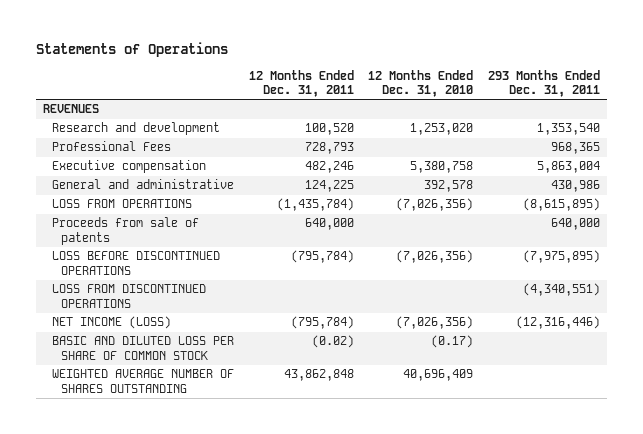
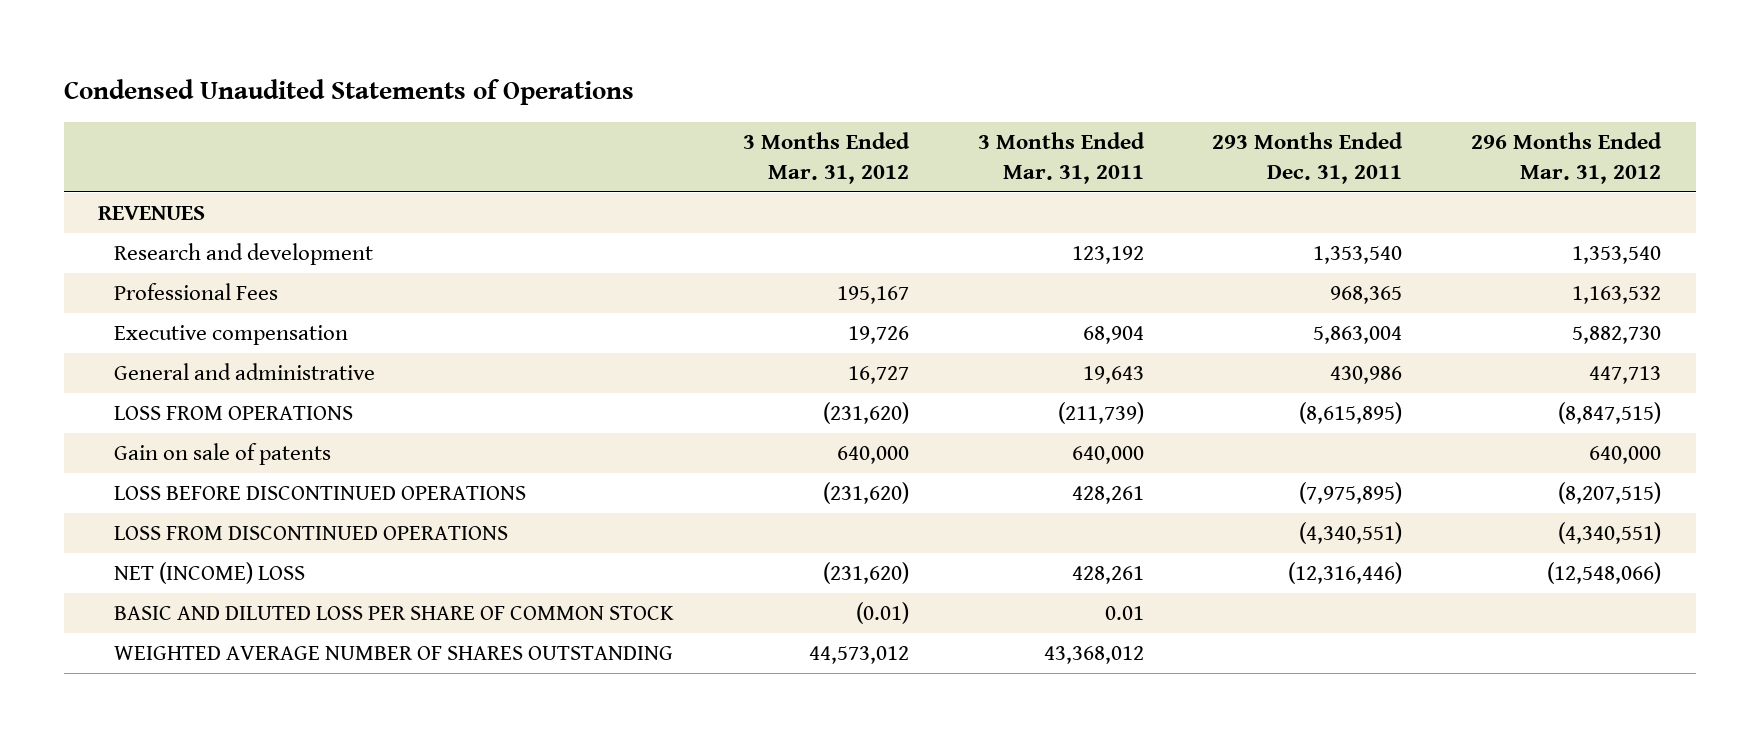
- Statements of Operations
+ Condensed Unaudited Statements of Operations
- | 12 Months Ended Dec. 31, 2011 | 12 Months Ended Dec. 31, 2010 | 293 Months Ended Dec. 31, 2011
+ | 3 Months Ended Mar. 31, 2012 | 3 Months Ended Mar. 31, 2011 | 293 Months Ended Dec. 31, 2011 | 296 Months Ended Mar. 31, 2012
- Proceeds from sale of patents | 640,000 | | 640,000
+ Gain on sale of patents | 640,000 | 640,000 | | 640,000
- NET INCOME (LOSS) | (795,784) | (7,026,356) | (12,316,446)
+ NET (INCOME) LOSS | (231,620) | 428,261 | (12,316,446) | (12,548,066)

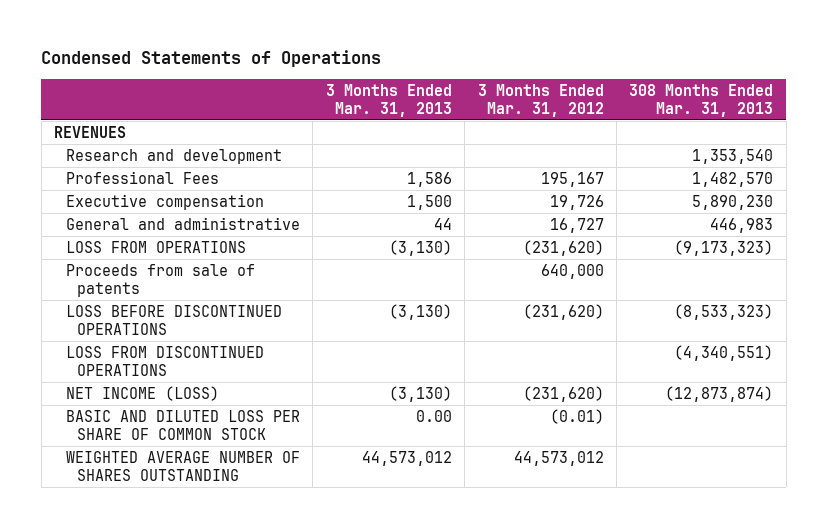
- Condensed Unaudited Statements of Operations
+ Condensed Statements of Operations
- | 3 Months Ended Mar. 31, 2012 | 3 Months Ended Mar. 31, 2011 | 293 Months Ended Dec. 31, 2011 | 296 Months Ended Mar. 31, 2012
+ | 3 Months Ended Mar. 31, 2013 | 3 Months Ended Mar. 31, 2012 | 308 Months Ended Mar. 31, 2013
- Gain on sale of patents | 640,000 | 640,000 | | 640,000
+ Proceeds from sale of patents | | 640,000 |
- NET (INCOME) LOSS | (231,620) | 428,261 | (12,316,446) | (12,548,066)
+ NET INCOME (LOSS) | (3,130) | (231,620) | (12,873,874)

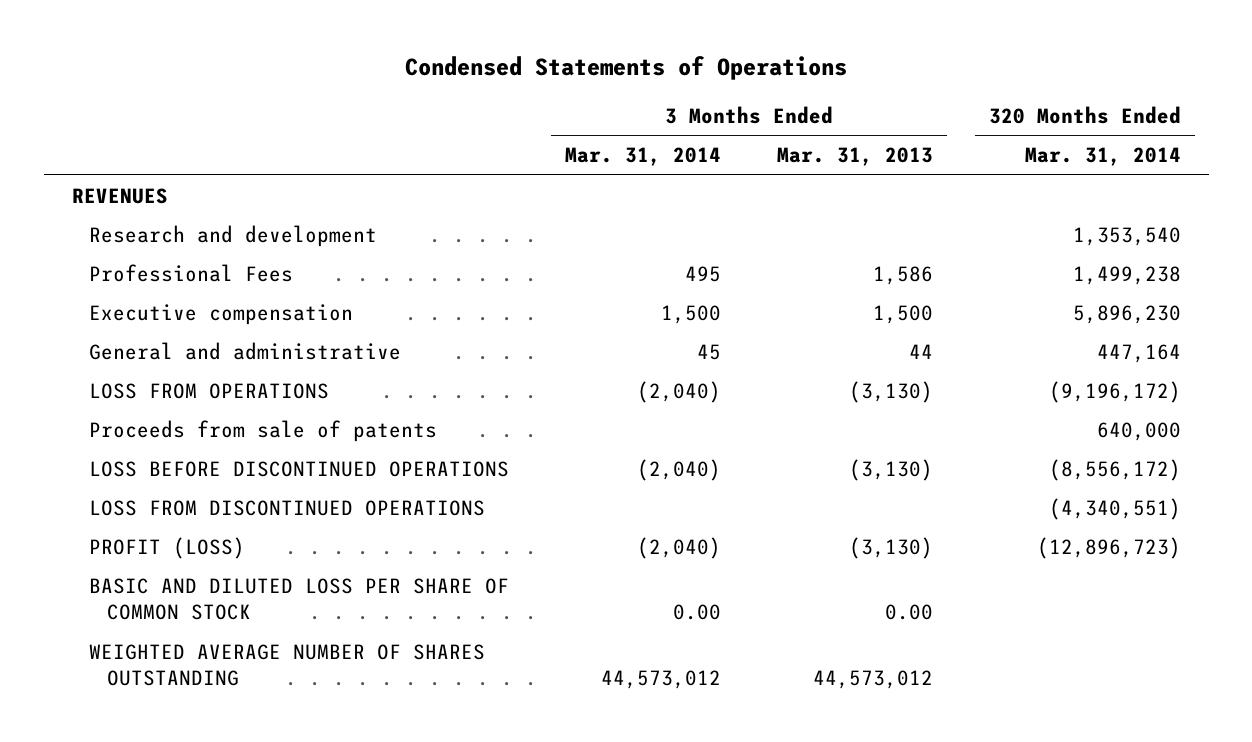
- | 3 Months Ended Mar. 31, 2013 | 3 Months Ended Mar. 31, 2012 | 308 Months Ended Mar. 31, 2013
+ | 3 Months Ended Mar. 31, 2014 | 3 Months Ended Mar. 31, 2013 | 320 Months Ended Mar. 31, 2014
- NET INCOME (LOSS) | (3,130) | (231,620) | (12,873,874)
+ PROFIT (LOSS) | (2,040) | (3,130) | (12,896,723)

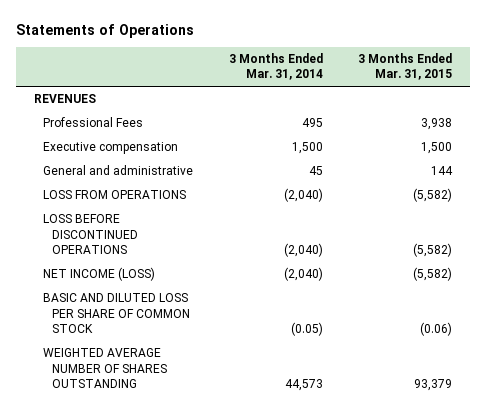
- Condensed Statements of Operations
+ Statements of Operations
- | 3 Months Ended Mar. 31, 2014 | 3 Months Ended Mar. 31, 2013 | 320 Months Ended Mar. 31, 2014
+ | 3 Months Ended Mar. 31, 2014 | 3 Months Ended Mar. 31, 2015
- Research and development | | | 1,353,540
- Proceeds from sale of patents | | | 640,000
- LOSS FROM DISCONTINUED OPERATIONS | | | (4,340,551)
- PROFIT (LOSS) | (2,040) | (3,130) | (12,896,723)
- BASIC AND DILUTED LOSS PER SHARE OF COMMON STOCK | 0.00 | 0.00 |
- WEIGHTED AVERAGE NUMBER OF SHARES OUTSTANDING | 44,573,012 | 44,573,012 |
+ NET INCOME (LOSS) | (2,040) | (5,582)
+ BASIC AND DILUTED LOSS PER SHARE OF COMMON STOCK | (0.05) | (0.06)
+ WEIGHTED AVERAGE NUMBER OF SHARES OUTSTANDING | 44,573 | 93,379

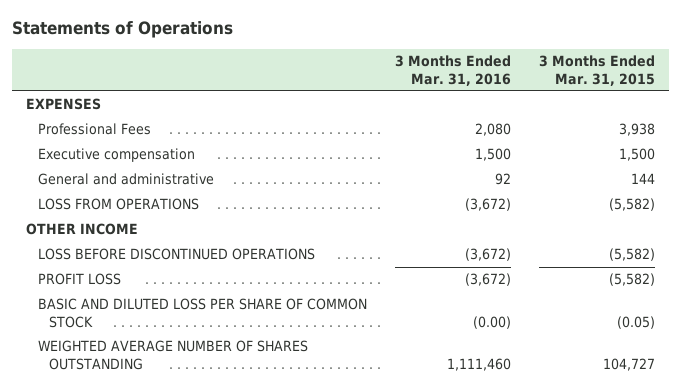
- | 3 Months Ended Mar. 31, 2014 | 3 Months Ended Mar. 31, 2015
+ | 3 Months Ended Mar. 31, 2016 | 3 Months Ended Mar. 31, 2015
- REVENUES
+ EXPENSES
+ OTHER INCOME
- NET INCOME (LOSS) | (2,040) | (5,582)
- BASIC AND DILUTED LOSS PER SHARE OF COMMON STOCK | (0.05) | (0.06)
- WEIGHTED AVERAGE NUMBER OF SHARES OUTSTANDING | 44,573 | 93,379
+ PROFIT LOSS | (3,672) | (5,582)
+ BASIC AND DILUTED LOSS PER SHARE OF COMMON STOCK | (0.00) | (0.05)
+ WEIGHTED AVERAGE NUMBER OF SHARES OUTSTANDING | 1,111,460 | 104,727

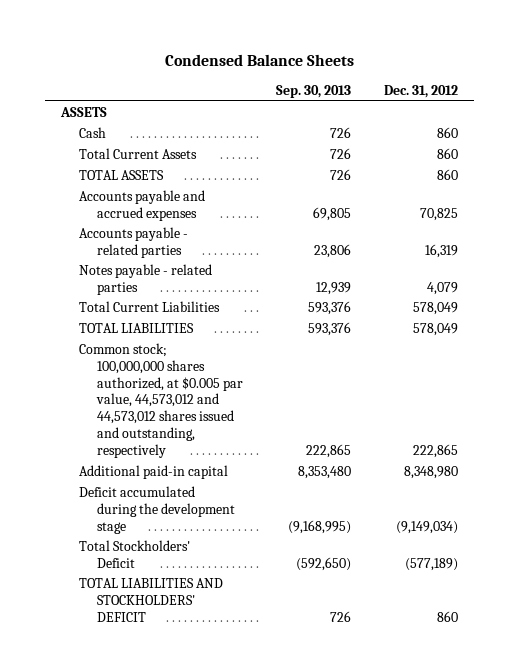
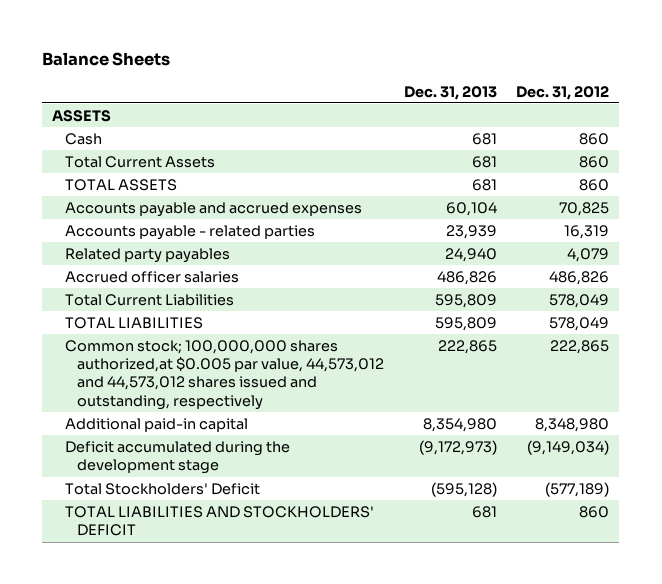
- Condensed Balance Sheets
+ Balance Sheets
- | Sep. 30, 2013 | Dec. 31, 2012
+ | Dec. 31, 2013 | Dec. 31, 2012
- Notes payable - related parties | 12,939 | 4,079
+ Related party payables | 24,940 | 4,079
+ Accrued officer salaries | 486,826 | 486,826
- Common stock; 100,000,000 shares authorized, at $0.005 par value, 44,573,012 and 44,573,012 shares issued and outstanding, respectively | 222,865 | 222,865
+ Common stock; 100,000,000 shares authorized,at $0.005 par value, 44,573,012 and 44,573,012 shares issued and outstanding, respectively | 222,865 | 222,865

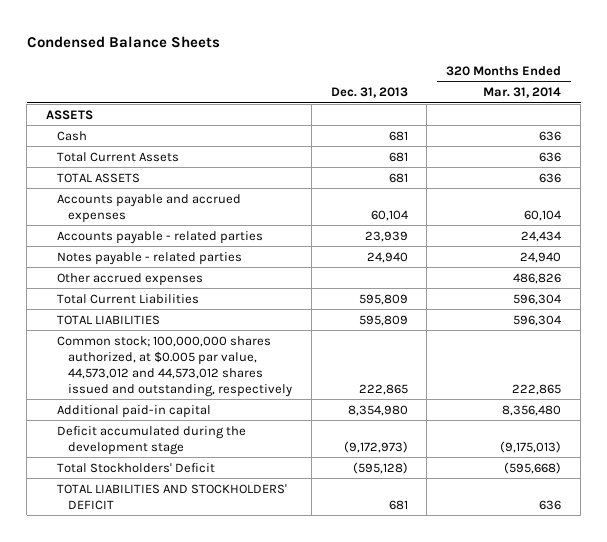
- Balance Sheets
+ Condensed Balance Sheets
- | Dec. 31, 2013 | Dec. 31, 2012
+ | Dec. 31, 2013 | 320 Months Ended Mar. 31, 2014
- Related party payables | 24,940 | 4,079
- Accrued officer salaries | 486,826 | 486,826
+ Notes payable - related parties | 24,940 | 24,940
+ Other accrued expenses | | 486,826
- Common stock; 100,000,000 shares authorized,at $0.005 par value, 44,573,012 and 44,573,012 shares issued and outstanding, respectively | 222,865 | 222,865
+ Common stock; 100,000,000 shares authorized, at $0.005 par value, 44,573,012 and 44,573,012 shares issued and outstanding, respectively | 222,865 | 222,865

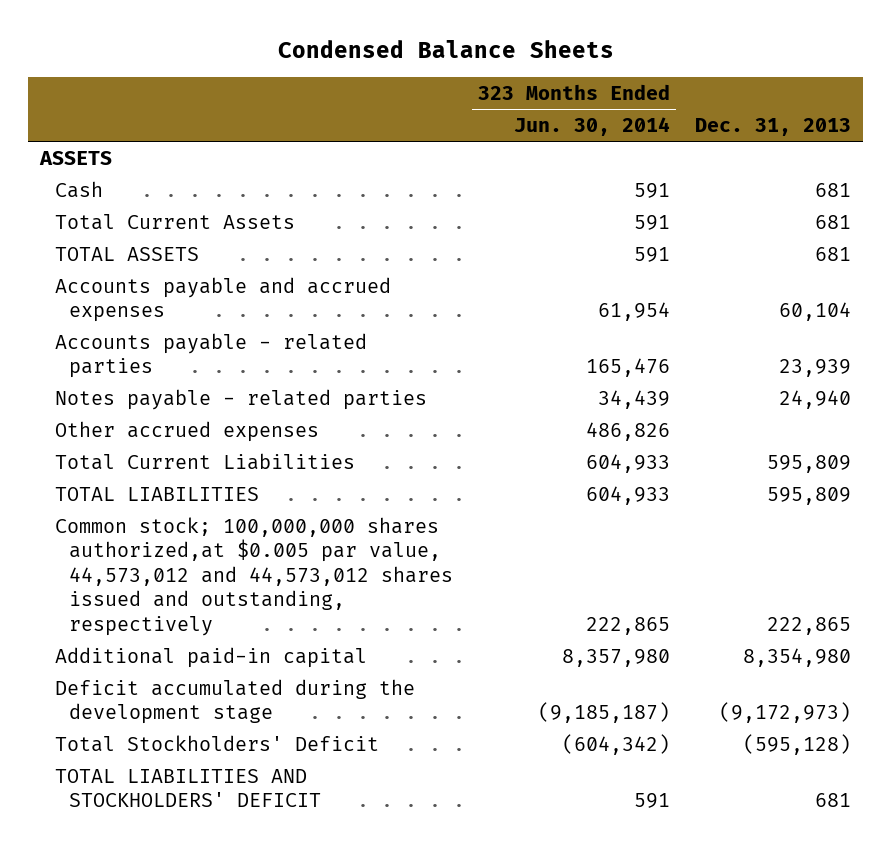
- | Dec. 31, 2013 | 320 Months Ended Mar. 31, 2014
+ | 323 Months Ended Jun. 30, 2014 | Dec. 31, 2013
- Common stock; 100,000,000 shares authorized, at $0.005 par value, 44,573,012 and 44,573,012 shares issued and outstanding, respectively | 222,865 | 222,865
+ Common stock; 100,000,000 shares authorized,at $0.005 par value, 44,573,012 and 44,573,012 shares issued and outstanding, respectively | 222,865 | 222,865

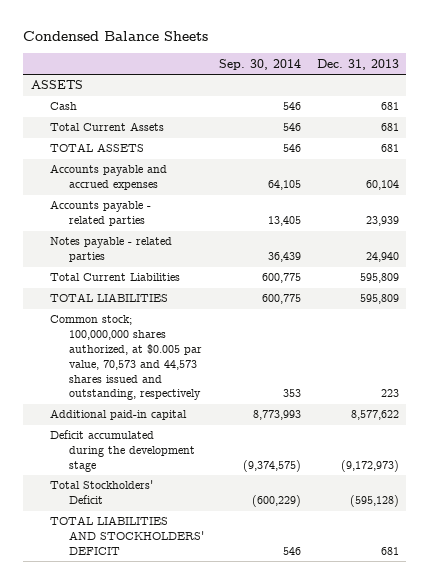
- | 323 Months Ended Jun. 30, 2014 | Dec. 31, 2013
+ | Sep. 30, 2014 | Dec. 31, 2013
- Other accrued expenses | 486,826 |
- Common stock; 100,000,000 shares authorized,at $0.005 par value, 44,573,012 and 44,573,012 shares issued and outstanding, respectively | 222,865 | 222,865
- Additional paid-in capital | 8,357,980 | 8,354,980
+ Common stock; 100,000,000 shares authorized, at $0.005 par value, 70,573 and 44,573 shares issued and outstanding, respectively | 353 | 223
+ Additional paid-in capital | 8,773,993 | 8,577,622

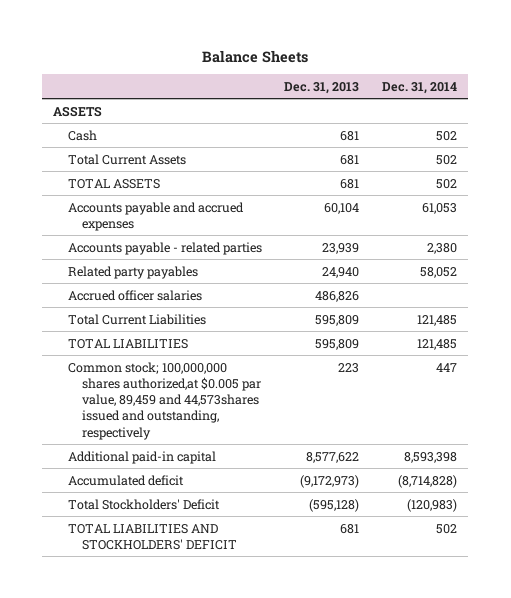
- Condensed Balance Sheets
+ Balance Sheets
- | Sep. 30, 2014 | Dec. 31, 2013
+ | Dec. 31, 2013 | Dec. 31, 2014
- Notes payable - related parties | 36,439 | 24,940
+ Related party payables | 24,940 | 58,052
+ Accrued officer salaries | 486,826 |
- Common stock; 100,000,000 shares authorized, at $0.005 par value, 70,573 and 44,573 shares issued and outstanding, respectively | 353 | 223
+ Common stock; 100,000,000 shares authorized,at $0.005 par value, 89,459 and 44,573shares issued and outstanding, respectively | 223 | 447
- Deficit accumulated during the development stage | (9,374,575) | (9,172,973)
+ Accumulated deficit | (9,172,973) | (8,714,828)

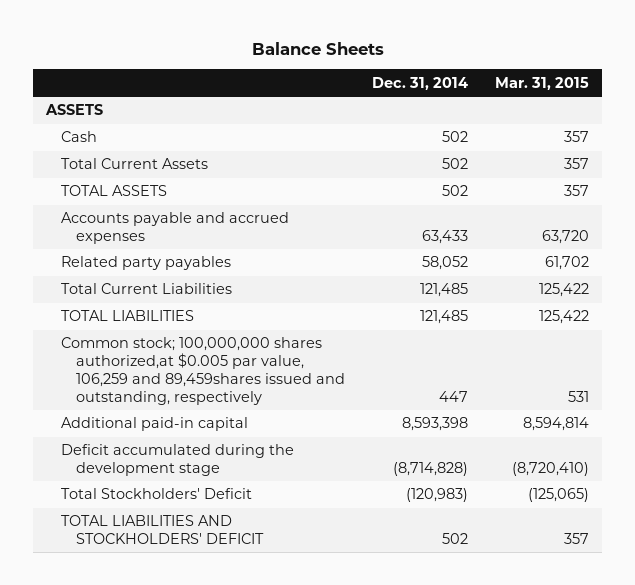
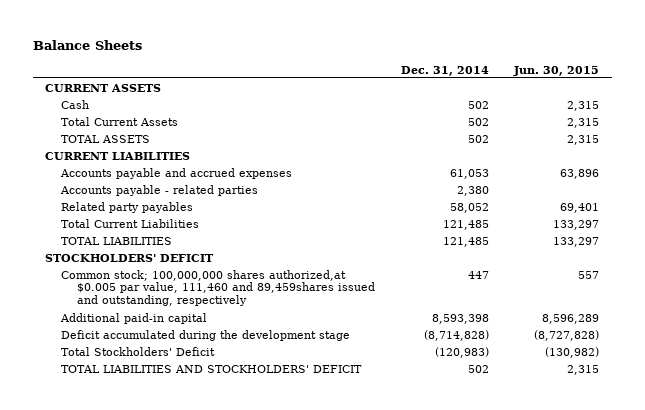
- | Dec. 31, 2014 | Mar. 31, 2015
+ | Dec. 31, 2014 | Jun. 30, 2015
- ASSETS
+ CURRENT ASSETS
- Accounts payable and accrued expenses | 63,433 | 63,720
+ CURRENT LIABILITIES
+ Accounts payable and accrued expenses | 61,053 | 63,896
+ Accounts payable - related parties | 2,380 |
- Common stock; 100,000,000 shares authorized,at $0.005 par value, 106,259 and 89,459shares issued and outstanding, respectively | 447 | 531
+ STOCKHOLDERS' DEFICIT
+ Common stock; 100,000,000 shares authorized,at $0.005 par value, 111,460 and 89,459shares issued and outstanding, respectively | 447 | 557

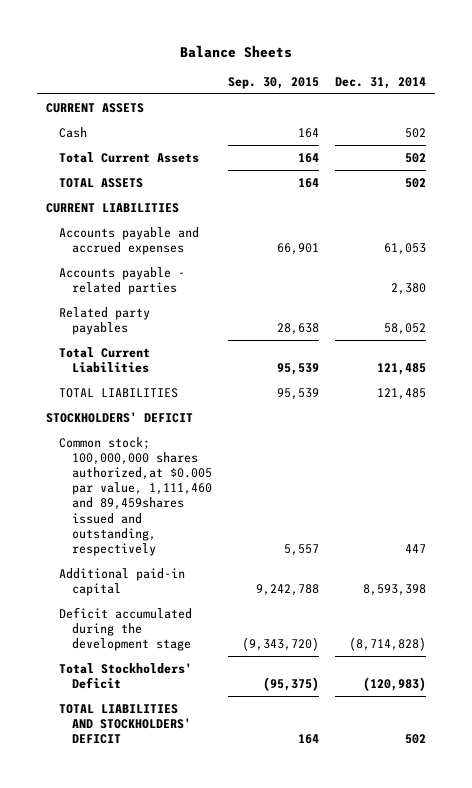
- | Dec. 31, 2014 | Jun. 30, 2015
+ | Sep. 30, 2015 | Dec. 31, 2014
- Common stock; 100,000,000 shares authorized,at $0.005 par value, 111,460 and 89,459shares issued and outstanding, respectively | 447 | 557
+ Common stock; 100,000,000 shares authorized,at $0.005 par value, 1,111,460 and 89,459shares issued and outstanding, respectively | 5,557 | 447

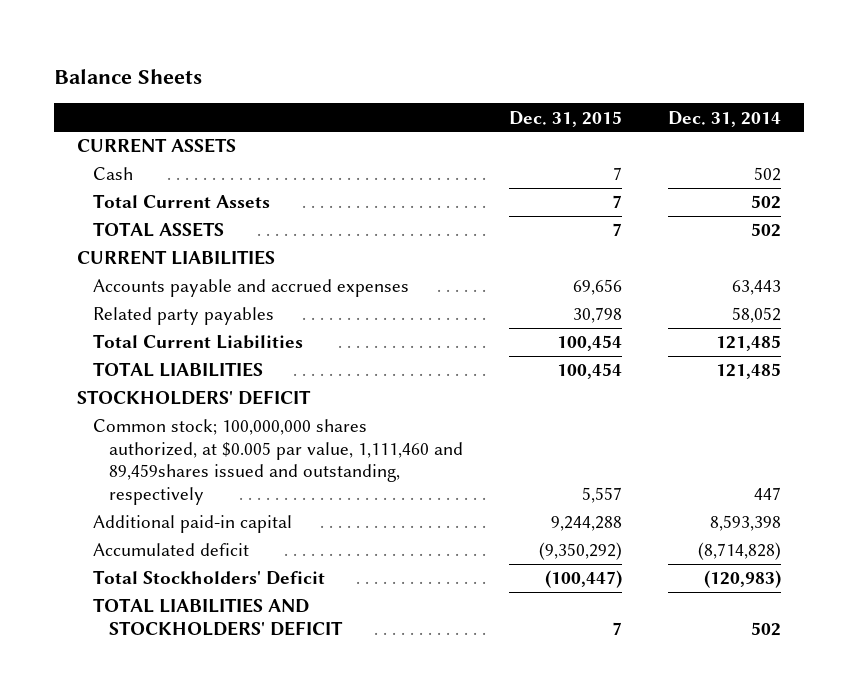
- | Sep. 30, 2015 | Dec. 31, 2014
+ | Dec. 31, 2015 | Dec. 31, 2014
- Accounts payable and accrued expenses | 66,901 | 61,053
- Accounts payable - related parties | | 2,380
+ Accounts payable and accrued expenses | 69,656 | 63,443
- Common stock; 100,000,000 shares authorized,at $0.005 par value, 1,111,460 and 89,459shares issued and outstanding, respectively | 5,557 | 447
+ Common stock; 100,000,000 shares authorized, at $0.005 par value, 1,111,460 and 89,459shares issued and outstanding, respectively | 5,557 | 447
- Deficit accumulated during the development stage | (9,343,720) | (8,714,828)
+ Accumulated deficit | (9,350,292) | (8,714,828)

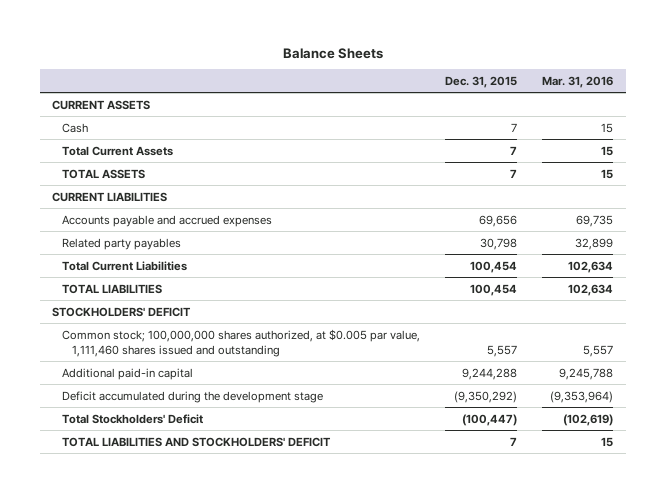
- | Dec. 31, 2015 | Dec. 31, 2014
+ | Dec. 31, 2015 | Mar. 31, 2016
- Common stock; 100,000,000 shares authorized, at $0.005 par value, 1,111,460 and 89,459shares issued and outstanding, respectively | 5,557 | 447
+ Common stock; 100,000,000 shares authorized, at $0.005 par value, 1,111,460 shares issued and outstanding | 5,557 | 5,557
- Accumulated deficit | (9,350,292) | (8,714,828)
+ Deficit accumulated during the development stage | (9,350,292) | (9,353,964)

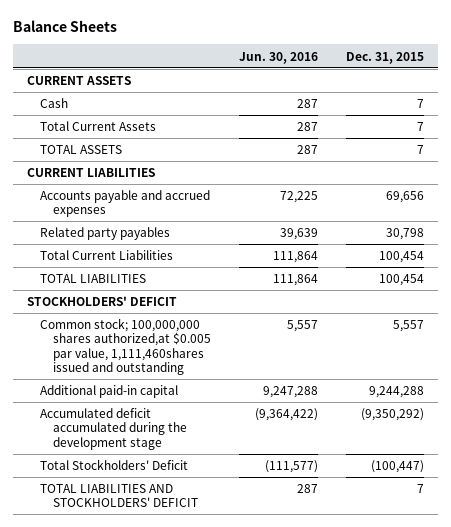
- | Dec. 31, 2015 | Mar. 31, 2016
+ | Jun. 30, 2016 | Dec. 31, 2015
- Common stock; 100,000,000 shares authorized, at $0.005 par value, 1,111,460 shares issued and outstanding | 5,557 | 5,557
+ Common stock; 100,000,000 shares authorized,at $0.005 par value, 1,111,460shares issued and outstanding | 5,557 | 5,557
- Deficit accumulated during the development stage | (9,350,292) | (9,353,964)
+ Accumulated deficit accumulated during the development stage | (9,364,422) | (9,350,292)

